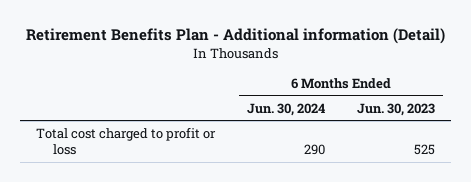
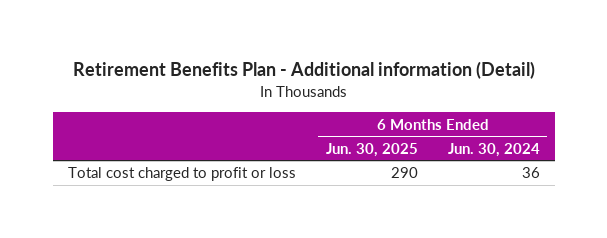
- | 6 Months Ended Jun. 30, 2024 | 6 Months Ended Jun. 30, 2023
+ | 6 Months Ended Jun. 30, 2025 | 6 Months Ended Jun. 30, 2024
- Total cost charged to profit or loss | 290 | 525
+ Total cost charged to profit or loss | 290 | 36

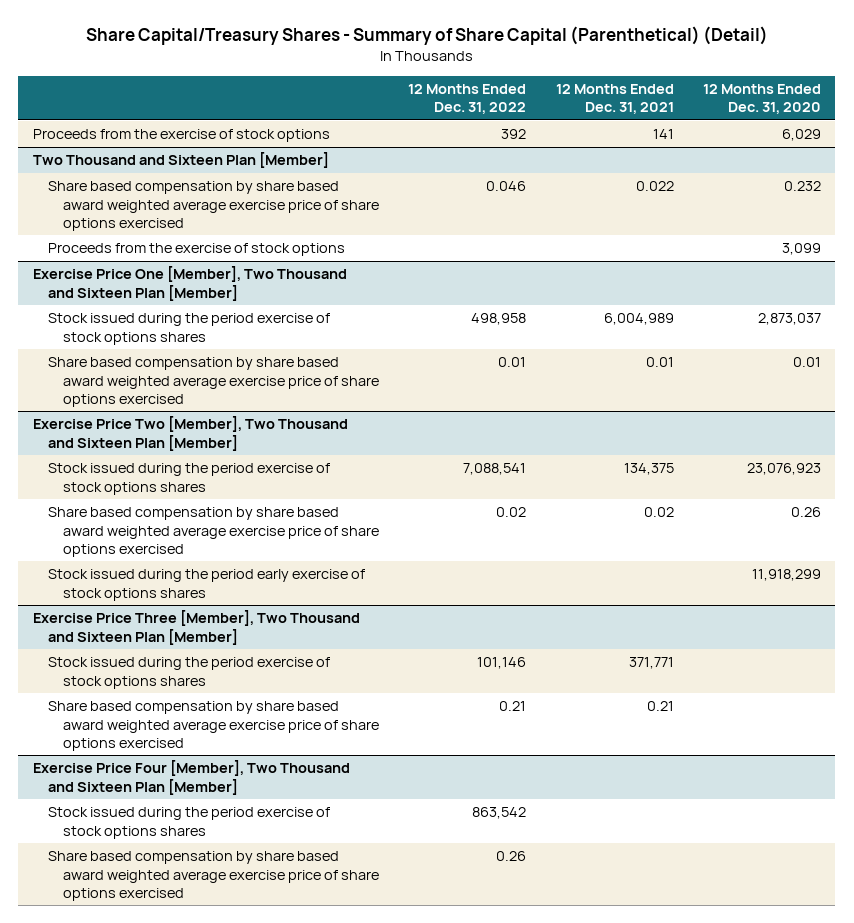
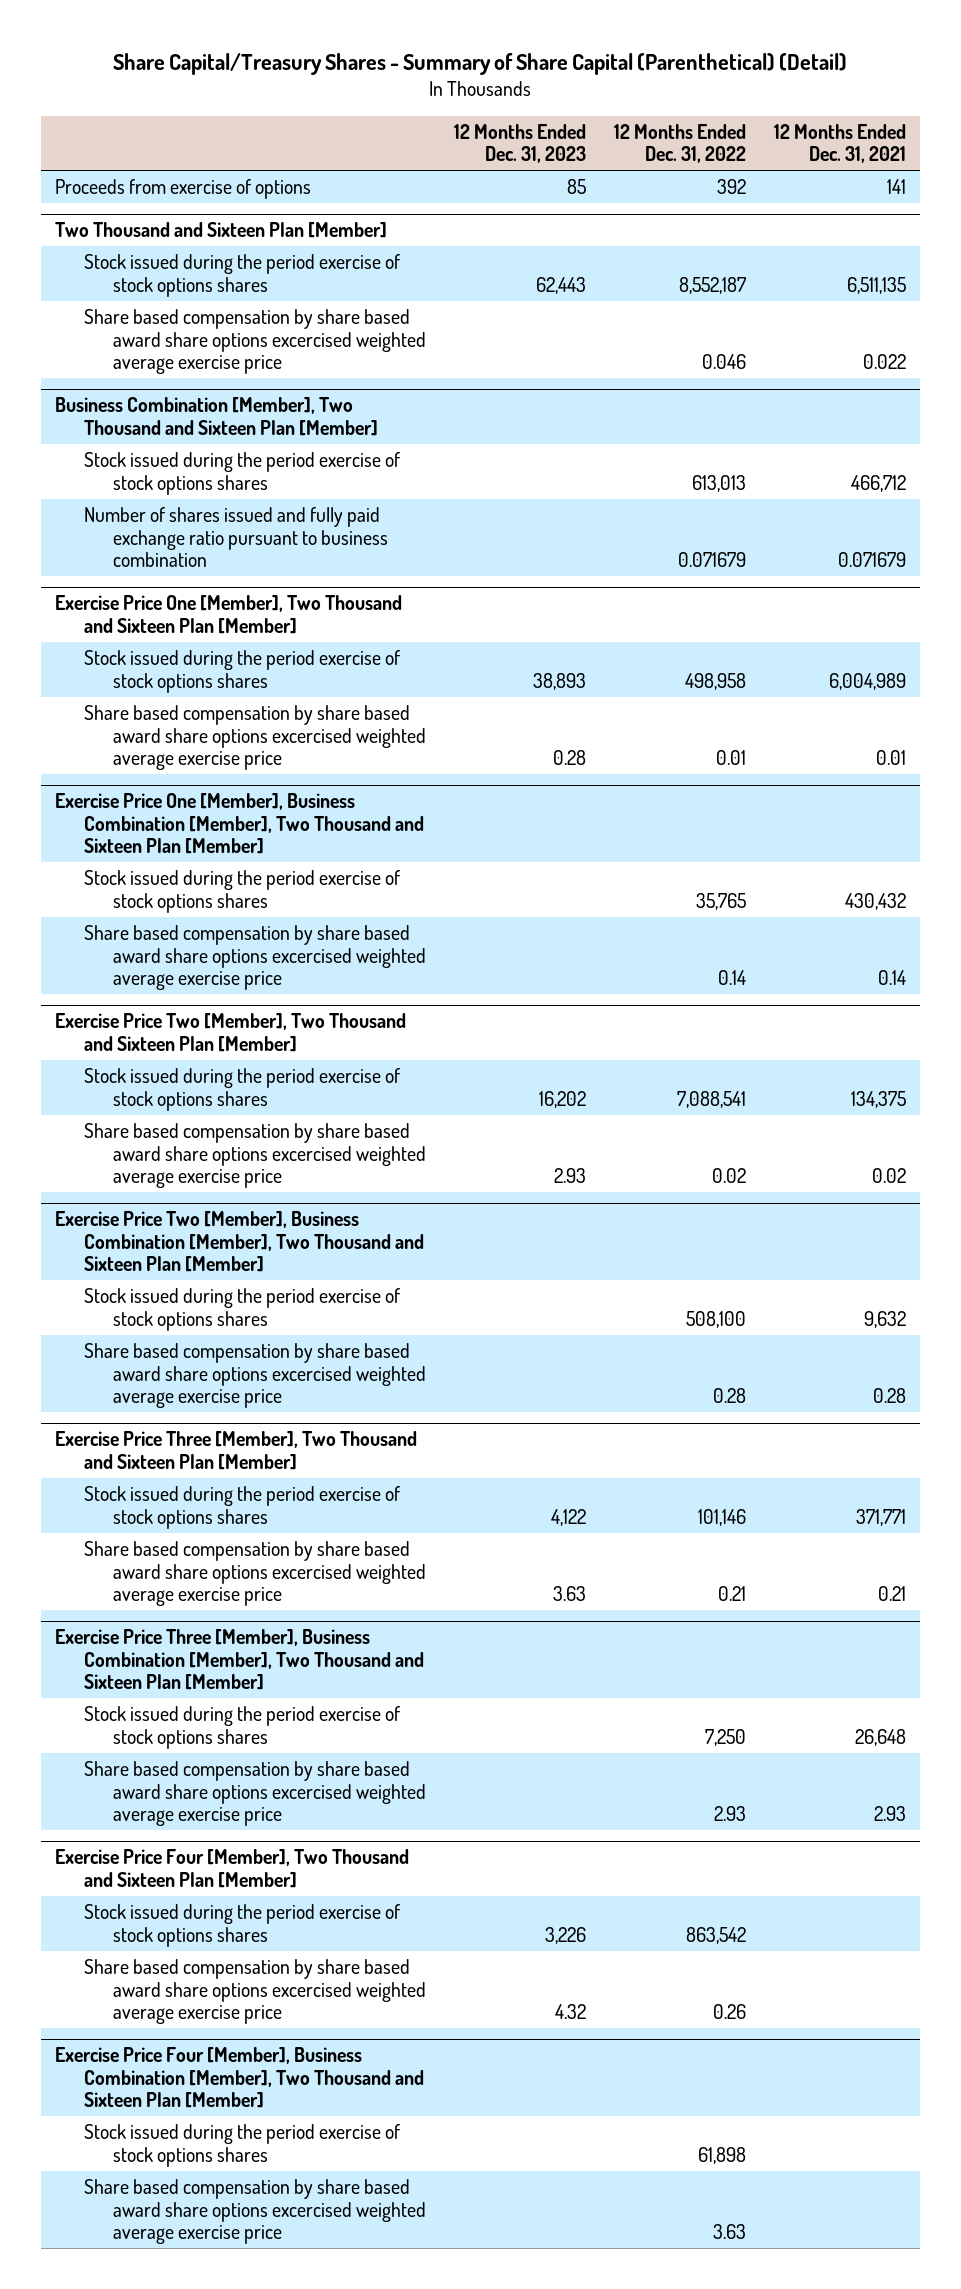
- | 12 Months Ended Dec. 31, 2022 | 12 Months Ended Dec. 31, 2021 | 12 Months Ended Dec. 31, 2020
+ | 12 Months Ended Dec. 31, 2023 | 12 Months Ended Dec. 31, 2022 | 12 Months Ended Dec. 31, 2021
- Proceeds from the exercise of stock options | 392 | 141 | 6,029
+ Proceeds from exercise of options | 85 | 392 | 141
@ Two Thousand and Sixteen Plan [Member]
- Share based compensation by share based award weighted average exercise price of share options exercised | 0.046 | 0.022 | 0.232
- Proceeds from the exercise of stock options | | | 3,099
+ Stock issued during the period exercise of stock options shares | 62,443 | 8,552,187 | 6,511,135
+ Share based compensation by share based award share options excercised weighted average exercise price | | 0.046 | 0.022
+ Business Combination [Member], Two Thousand and Sixteen Plan [Member]
+ Stock issued during the period exercise of stock options shares | | 613,013 | 466,712
+ Number of shares issued and fully paid exchange ratio pursuant to business combination | | 0.071679 | 0.071679
@ Exercise Price One [Member], Two Thousand and Sixteen Plan [Member]
- Share based compensation by share based award weighted average exercise price of share options exercised | 0.01 | 0.01 | 0.01
+ Share based compensation by share based award share options excercised weighted average exercise price | 0.28 | 0.01 | 0.01
+ Exercise Price One [Member], Business Combination [Member], Two Thousand and Sixteen Plan [Member]
+ Stock issued during the period exercise of stock options shares | | 35,765 | 430,432
+ Share based compensation by share based award share options excercised weighted average exercise price | | 0.14 | 0.14
@ Exercise Price Two [Member], Two Thousand and Sixteen Plan [Member]
- Share based compensation by share based award weighted average exercise price of share options exercised | 0.02 | 0.02 | 0.26
- Stock issued during the period early exercise of stock options shares | | | 11,918,299
+ Share based compensation by share based award share options excercised weighted average exercise price | 2.93 | 0.02 | 0.02
+ Exercise Price Two [Member], Business Combination [Member], Two Thousand and Sixteen Plan [Member]
+ Stock issued during the period exercise of stock options shares | | 508,100 | 9,632
+ Share based compensation by share based award share options excercised weighted average exercise price | | 0.28 | 0.28
@ Exercise Price Three [Member], Two Thousand and Sixteen Plan [Member]
- Share based compensation by share based award weighted average exercise price of share options exercised | 0.21 | 0.21 |
+ Share based compensation by share based award share options excercised weighted average exercise price | 3.63 | 0.21 | 0.21
+ Exercise Price Three [Member], Business Combination [Member], Two Thousand and Sixteen Plan [Member]
+ Stock issued during the period exercise of stock options shares | | 7,250 | 26,648
+ Share based compensation by share based award share options excercised weighted average exercise price | | 2.93 | 2.93
@ Exercise Price Four [Member], Two Thousand and Sixteen Plan [Member]
- Share based compensation by share based award weighted average exercise price of share options exercised | 0.26 | |
+ Share based compensation by share based award share options excercised weighted average exercise price | 4.32 | 0.26 |
+ Exercise Price Four [Member], Business Combination [Member], Two Thousand and Sixteen Plan [Member]
+ Stock issued during the period exercise of stock options shares | | 61,898 |
+ Share based compensation by share based award share options excercised weighted average exercise price | | 3.63 |

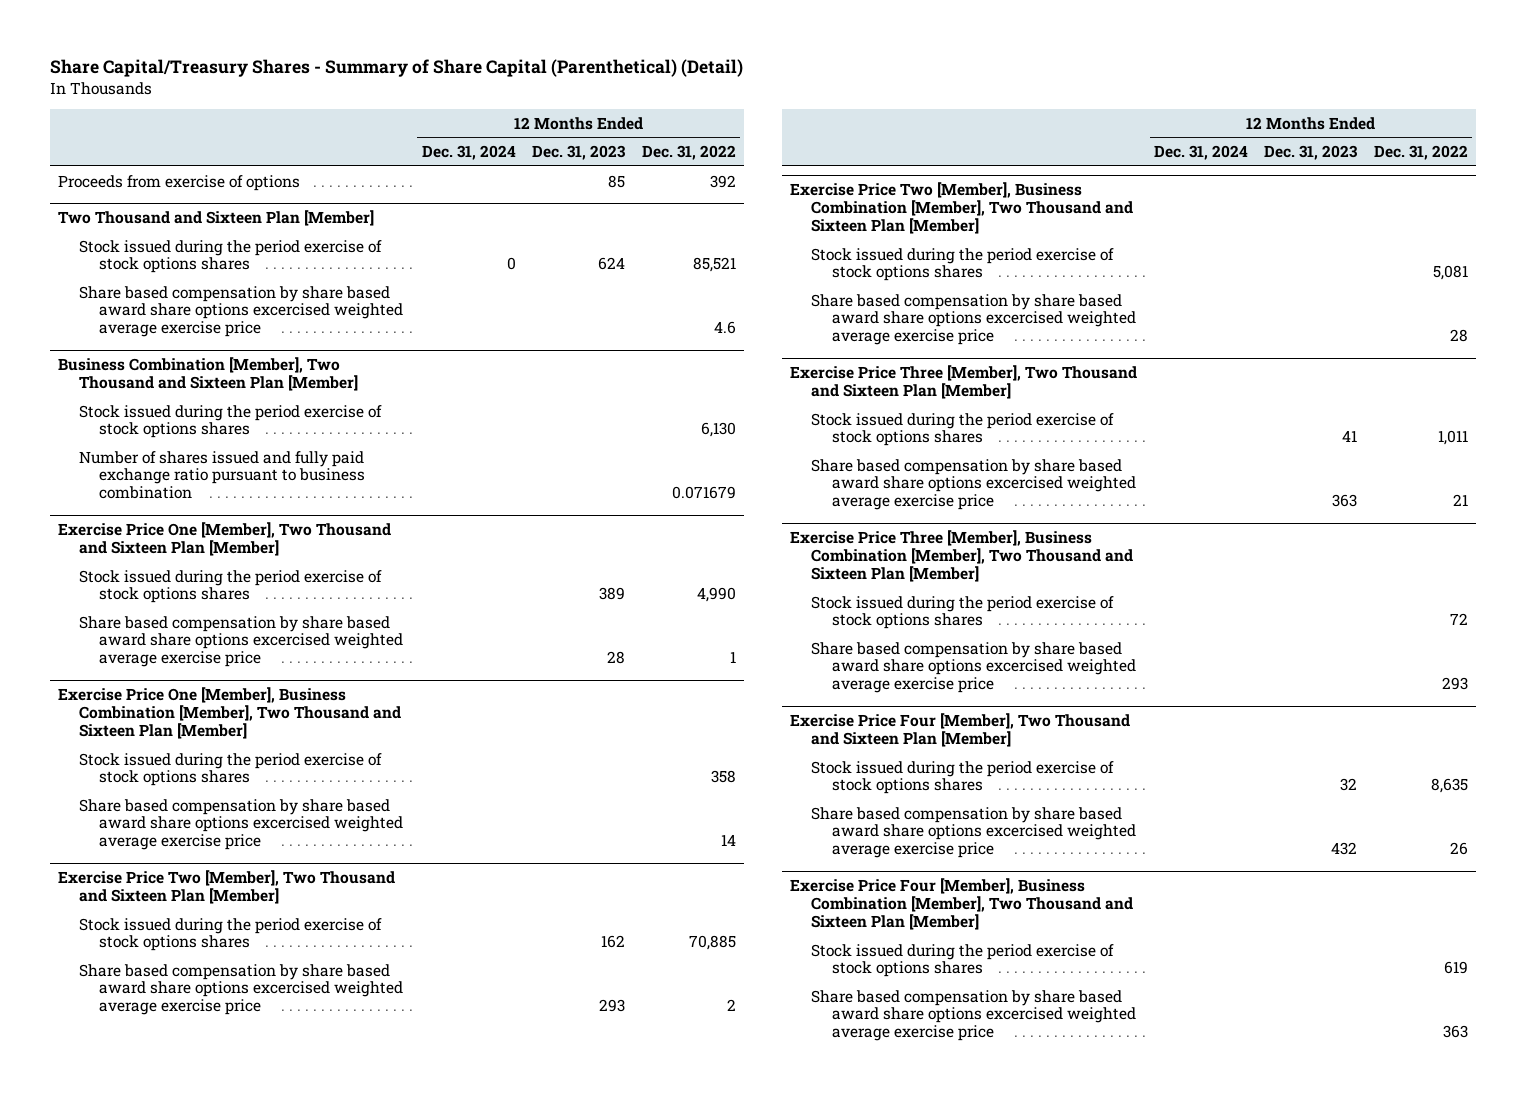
- | 12 Months Ended Dec. 31, 2023 | 12 Months Ended Dec. 31, 2022 | 12 Months Ended Dec. 31, 2021
+ | 12 Months Ended Dec. 31, 2024 | 12 Months Ended Dec. 31, 2023 | 12 Months Ended Dec. 31, 2022
@ Two Thousand and Sixteen Plan [Member]
- Stock issued during the period exercise of stock options shares | 62,443 | 8,552,187 | 6,511,135
- Share based compensation by share based award share options excercised weighted average exercise price | | 0.046 | 0.022
+ Stock issued during the period exercise of stock options shares | 0 | 624 | 85,521
+ Share based compensation by share based award share options excercised weighted average exercise price | | | 4.6
@ Business Combination [Member], Two Thousand and Sixteen Plan [Member]
- Stock issued during the period exercise of stock options shares | | 613,013 | 466,712
+ Stock issued during the period exercise of stock options shares | | | 6,130
@ Exercise Price One [Member], Two Thousand and Sixteen Plan [Member]
- Stock issued during the period exercise of stock options shares | 38,893 | 498,958 | 6,004,989
- Share based compensation by share based award share options excercised weighted average exercise price | 0.28 | 0.01 | 0.01
+ Stock issued during the period exercise of stock options shares | | 389 | 4,990
+ Share based compensation by share based award share options excercised weighted average exercise price | | 28 | 1
@ Exercise Price One [Member], Business Combination [Member], Two Thousand and Sixteen Plan [Member]
- Stock issued during the period exercise of stock options shares | | 35,765 | 430,432
- Share based compensation by share based award share options excercised weighted average exercise price | | 0.14 | 0.14
+ Stock issued during the period exercise of stock options shares | | | 358
+ Share based compensation by share based award share options excercised weighted average exercise price | | | 14
@ Exercise Price Two [Member], Two Thousand and Sixteen Plan [Member]
- Stock issued during the period exercise of stock options shares | 16,202 | 7,088,541 | 134,375
- Share based compensation by share based award share options excercised weighted average exercise price | 2.93 | 0.02 | 0.02
+ Stock issued during the period exercise of stock options shares | | 162 | 70,885
+ Share based compensation by share based award share options excercised weighted average exercise price | | 293 | 2
@ Exercise Price Two [Member], Business Combination [Member], Two Thousand and Sixteen Plan [Member]
- Stock issued during the period exercise of stock options shares | | 508,100 | 9,632
- Share based compensation by share based award share options excercised weighted average exercise price | | 0.28 | 0.28
+ Stock issued during the period exercise of stock options shares | | | 5,081
+ Share based compensation by share based award share options excercised weighted average exercise price | | | 28
@ Exercise Price Three [Member], Two Thousand and Sixteen Plan [Member]
- Stock issued during the period exercise of stock options shares | 4,122 | 101,146 | 371,771
- Share based compensation by share based award share options excercised weighted average exercise price | 3.63 | 0.21 | 0.21
+ Stock issued during the period exercise of stock options shares | | 41 | 1,011
+ Share based compensation by share based award share options excercised weighted average exercise price | | 363 | 21
@ Exercise Price Three [Member], Business Combination [Member], Two Thousand and Sixteen Plan [Member]
- Stock issued during the period exercise of stock options shares | | 7,250 | 26,648
- Share based compensation by share based award share options excercised weighted average exercise price | | 2.93 | 2.93
+ Stock issued during the period exercise of stock options shares | | | 72
+ Share based compensation by share based award share options excercised weighted average exercise price | | | 293
@ Exercise Price Four [Member], Two Thousand and Sixteen Plan [Member]
- Stock issued during the period exercise of stock options shares | 3,226 | 863,542 |
- Share based compensation by share based award share options excercised weighted average exercise price | 4.32 | 0.26 |
+ Stock issued during the period exercise of stock options shares | | 32 | 8,635
+ Share based compensation by share based award share options excercised weighted average exercise price | | 432 | 26
@ Exercise Price Four [Member], Business Combination [Member], Two Thousand and Sixteen Plan [Member]
- Stock issued during the period exercise of stock options shares | | 61,898 |
- Share based compensation by share based award share options excercised weighted average exercise price | | 3.63 |
+ Stock issued during the period exercise of stock options shares | | | 619
+ Share based compensation by share based award share options excercised weighted average exercise price | | | 363

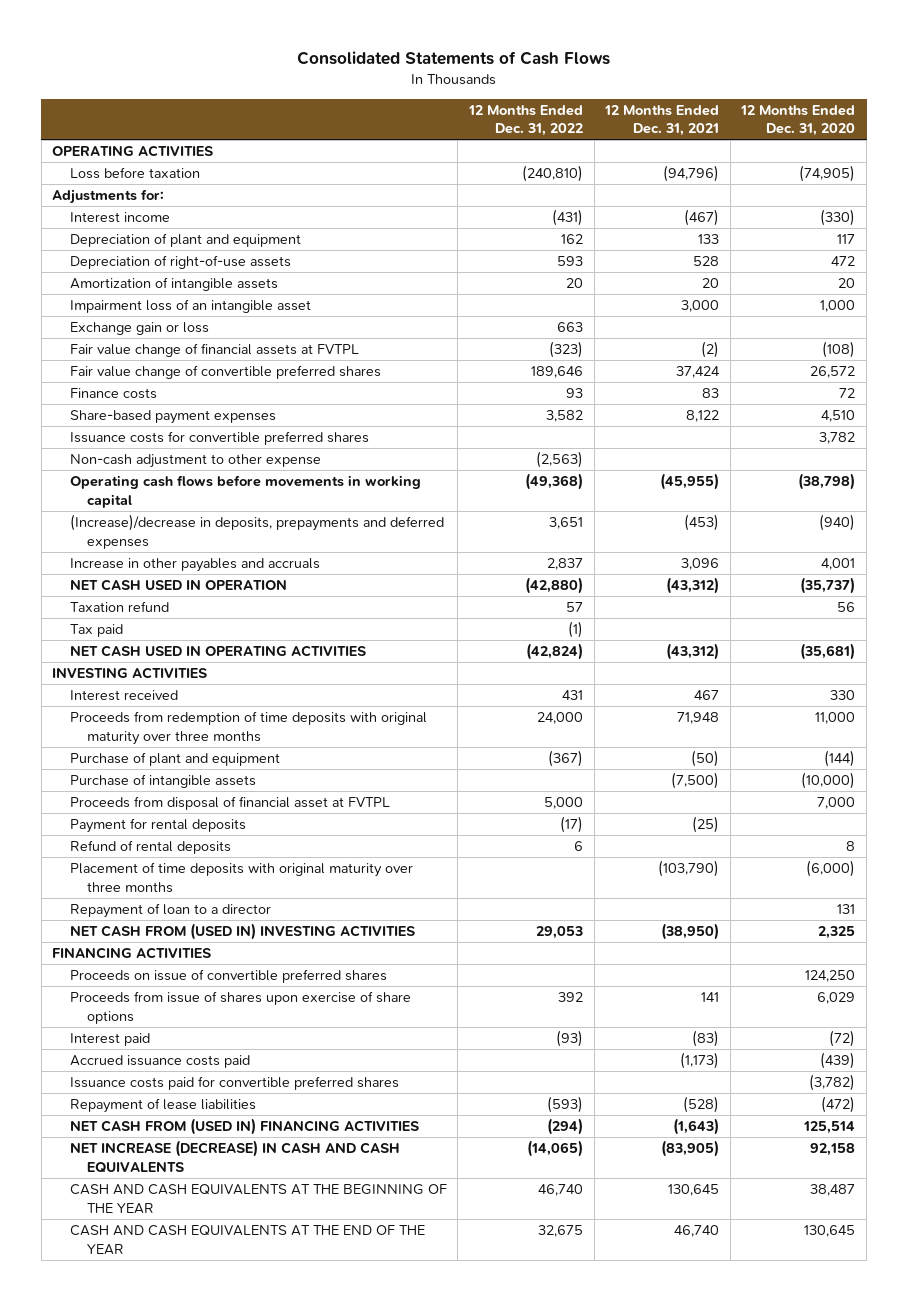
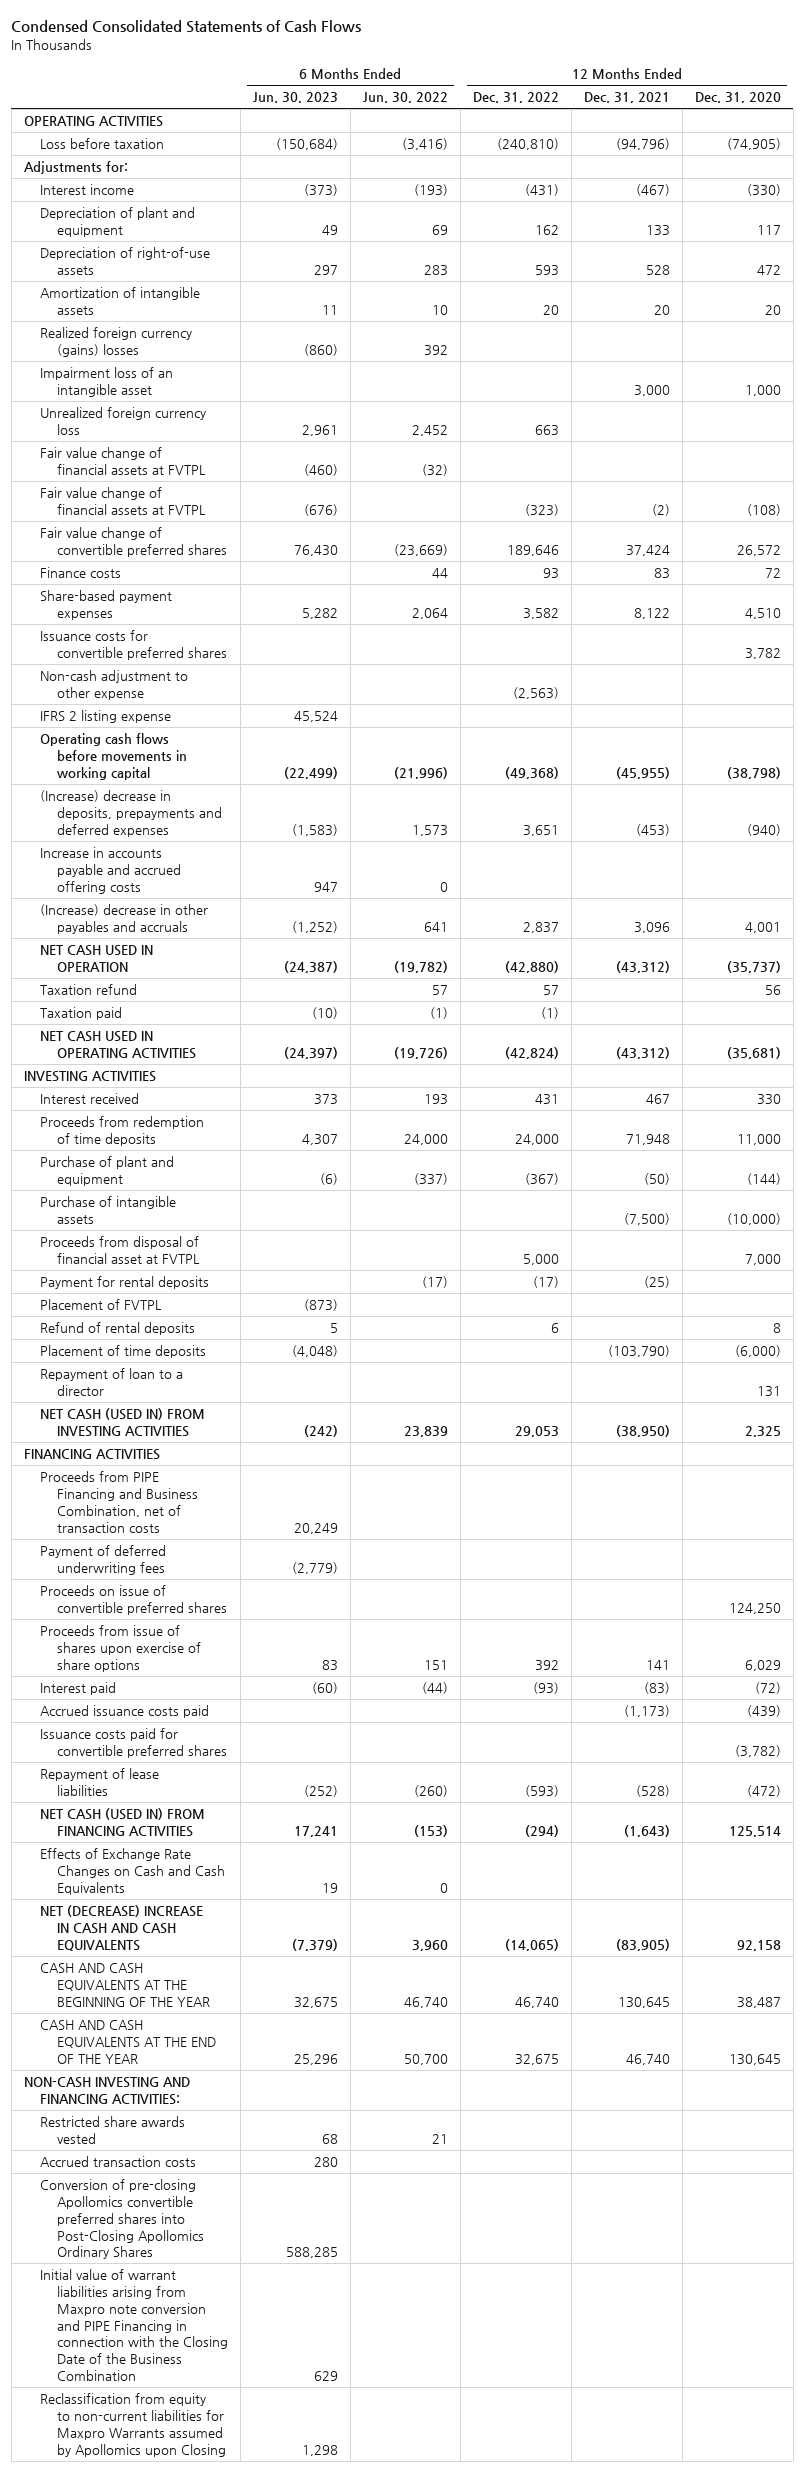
- Consolidated Statements of Cash Flows
+ Condensed Consolidated Statements of Cash Flows
- | 12 Months Ended Dec. 31, 2022 | 12 Months Ended Dec. 31, 2021 | 12 Months Ended Dec. 31, 2020
+ | 6 Months Ended Jun. 30, 2023 | 6 Months Ended Jun. 30, 2022 | 12 Months Ended Dec. 31, 2022 | 12 Months Ended Dec. 31, 2021 | 12 Months Ended Dec. 31, 2020
+ Realized foreign currency (gains) losses | (860) | 392 | | |
- Exchange gain or loss | 663 | |
+ Unrealized foreign currency loss | 2,961 | 2,452 | 663 | |
+ Fair value change of financial assets at FVTPL | (460) | (32) | | |
+ IFRS 2 listing expense | 45,524 | | | |
- (Increase)/decrease in deposits, prepayments and deferred expenses | 3,651 | (453) | (940)
- Increase in other payables and accruals | 2,837 | 3,096 | 4,001
+ (Increase) decrease in deposits, prepayments and deferred expenses | (1,583) | 1,573 | 3,651 | (453) | (940)
+ Increase in accounts payable and accrued offering costs | 947 | 0 | | |
+ (Increase) decrease in other payables and accruals | (1,252) | 641 | 2,837 | 3,096 | 4,001
- Tax paid | (1) | |
+ Taxation paid | (10) | (1) | (1) | |
- Proceeds from redemption of time deposits with original maturity over three months | 24,000 | 71,948 | 11,000
+ Proceeds from redemption of time deposits | 4,307 | 24,000 | 24,000 | 71,948 | 11,000
+ Placement of FVTPL | (873) | | | |
- Placement of time deposits with original maturity over three months | | (103,790) | (6,000)
+ Placement of time deposits | (4,048) | | | (103,790) | (6,000)
- NET CASH FROM (USED IN) INVESTING ACTIVITIES | 29,053 | (38,950) | 2,325
+ NET CASH (USED IN) FROM INVESTING ACTIVITIES | (242) | 23,839 | 29,053 | (38,950) | 2,325
+ Proceeds from PIPE Financing and Business Combination, net of transaction costs | 20,249 | | | |
+ Payment of deferred underwriting fees | (2,779) | | | |
- NET CASH FROM (USED IN) FINANCING ACTIVITIES | (294) | (1,643) | 125,514
- NET INCREASE (DECREASE) IN CASH AND CASH EQUIVALENTS | (14,065) | (83,905) | 92,158
+ NET CASH (USED IN) FROM FINANCING ACTIVITIES | 17,241 | (153) | (294) | (1,643) | 125,514
+ Effects of Exchange Rate Changes on Cash and Cash Equivalents | 19 | 0 | | |
+ NET (DECREASE) INCREASE IN CASH AND CASH EQUIVALENTS | (7,379) | 3,960 | (14,065) | (83,905) | 92,158
+ NON-CASH INVESTING AND FINANCING ACTIVITIES:
+ Restricted share awards vested | 68 | 21 | | |
+ Accrued transaction costs | 280 | | | |
+ Conversion of pre-closing Apollomics convertible preferred shares into Post-Closing Apollomics Ordinary Shares | 588,285 | | | |
+ Initial value of warrant liabilities arising from Maxpro note conversion and PIPE Financing in connection with the Closing Date of the Business Combination | 629 | | | |
+ Reclassification from equity to non-current liabilities for Maxpro Warrants assumed by Apollomics upon Closing | 1,298 | | | |

